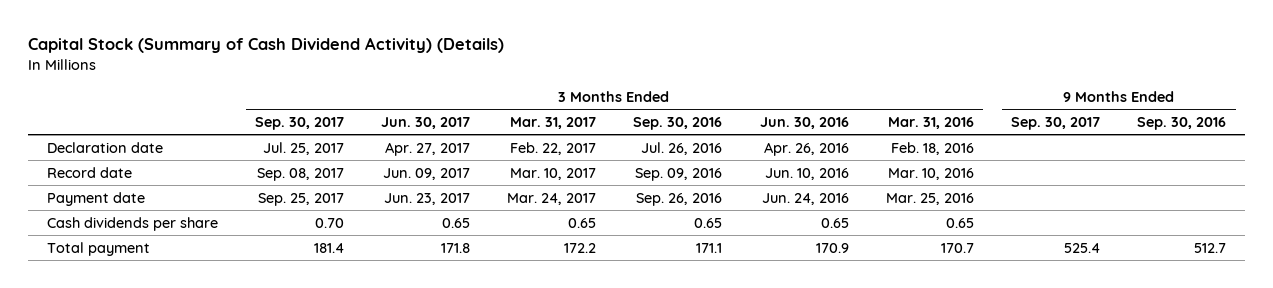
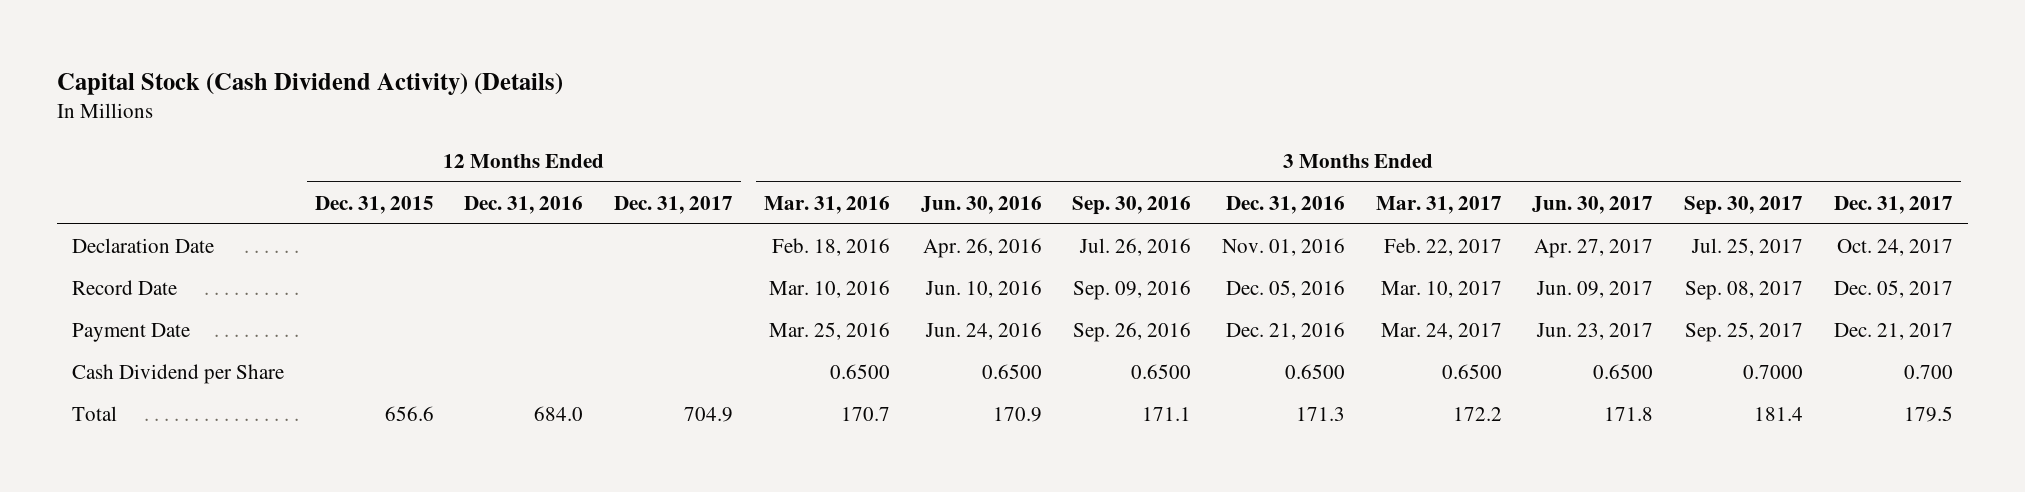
- Capital Stock (Summary of Cash Dividend Activity) (Details)
+ Capital Stock (Cash Dividend Activity) (Details)
- | 3 Months Ended Sep. 30, 2017 | 3 Months Ended Jun. 30, 2017 | 3 Months Ended Mar. 31, 2017 | 3 Months Ended Sep. 30, 2016 | 3 Months Ended Jun. 30, 2016 | 3 Months Ended Mar. 31, 2016 | 9 Months Ended Sep. 30, 2017 | 9 Months Ended Sep. 30, 2016
+ | 12 Months Ended Dec. 31, 2015 | 12 Months Ended Dec. 31, 2016 | 12 Months Ended Dec. 31, 2017 | 3 Months Ended Mar. 31, 2016 | 3 Months Ended Jun. 30, 2016 | 3 Months Ended Sep. 30, 2016 | 3 Months Ended Dec. 31, 2016 | 3 Months Ended Mar. 31, 2017 | 3 Months Ended Jun. 30, 2017 | 3 Months Ended Sep. 30, 2017 | 3 Months Ended Dec. 31, 2017
- Declaration date | Jul. 25, 2017 | Apr. 27, 2017 | Feb. 22, 2017 | Jul. 26, 2016 | Apr. 26, 2016 | Feb. 18, 2016 | |
- Record date | Sep. 08, 2017 | Jun. 09, 2017 | Mar. 10, 2017 | Sep. 09, 2016 | Jun. 10, 2016 | Mar. 10, 2016 | |
- Payment date | Sep. 25, 2017 | Jun. 23, 2017 | Mar. 24, 2017 | Sep. 26, 2016 | Jun. 24, 2016 | Mar. 25, 2016 | |
- Cash dividends per share | 0.70 | 0.65 | 0.65 | 0.65 | 0.65 | 0.65 | |
- Total payment | 181.4 | 171.8 | 172.2 | 171.1 | 170.9 | 170.7 | 525.4 | 512.7
+ Declaration Date | | | | Feb. 18, 2016 | Apr. 26, 2016 | Jul. 26, 2016 | Nov. 01, 2016 | Feb. 22, 2017 | Apr. 27, 2017 | Jul. 25, 2017 | Oct. 24, 2017
+ Record Date | | | | Mar. 10, 2016 | Jun. 10, 2016 | Sep. 09, 2016 | Dec. 05, 2016 | Mar. 10, 2017 | Jun. 09, 2017 | Sep. 08, 2017 | Dec. 05, 2017
+ Payment Date | | | | Mar. 25, 2016 | Jun. 24, 2016 | Sep. 26, 2016 | Dec. 21, 2016 | Mar. 24, 2017 | Jun. 23, 2017 | Sep. 25, 2017 | Dec. 21, 2017
+ Cash Dividend per Share | | | | 0.6500 | 0.6500 | 0.6500 | 0.6500 | 0.6500 | 0.6500 | 0.7000 | 0.700
+ Total | 656.6 | 684.0 | 704.9 | 170.7 | 170.9 | 171.1 | 171.3 | 172.2 | 171.8 | 181.4 | 179.5

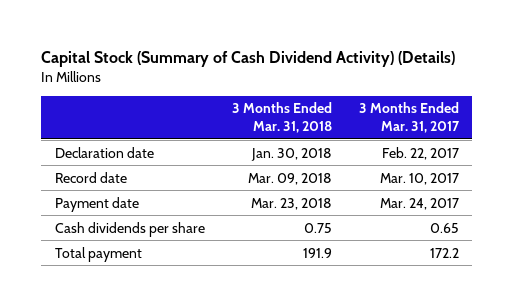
- Capital Stock (Cash Dividend Activity) (Details)
+ Capital Stock (Summary of Cash Dividend Activity) (Details)
- | 12 Months Ended Dec. 31, 2015 | 12 Months Ended Dec. 31, 2016 | 12 Months Ended Dec. 31, 2017 | 3 Months Ended Mar. 31, 2016 | 3 Months Ended Jun. 30, 2016 | 3 Months Ended Sep. 30, 2016 | 3 Months Ended Dec. 31, 2016 | 3 Months Ended Mar. 31, 2017 | 3 Months Ended Jun. 30, 2017 | 3 Months Ended Sep. 30, 2017 | 3 Months Ended Dec. 31, 2017
+ | 3 Months Ended Mar. 31, 2018 | 3 Months Ended Mar. 31, 2017
- Declaration Date | | | | Feb. 18, 2016 | Apr. 26, 2016 | Jul. 26, 2016 | Nov. 01, 2016 | Feb. 22, 2017 | Apr. 27, 2017 | Jul. 25, 2017 | Oct. 24, 2017
- Record Date | | | | Mar. 10, 2016 | Jun. 10, 2016 | Sep. 09, 2016 | Dec. 05, 2016 | Mar. 10, 2017 | Jun. 09, 2017 | Sep. 08, 2017 | Dec. 05, 2017
- Payment Date | | | | Mar. 25, 2016 | Jun. 24, 2016 | Sep. 26, 2016 | Dec. 21, 2016 | Mar. 24, 2017 | Jun. 23, 2017 | Sep. 25, 2017 | Dec. 21, 2017
- Cash Dividend per Share | | | | 0.6500 | 0.6500 | 0.6500 | 0.6500 | 0.6500 | 0.6500 | 0.7000 | 0.700
- Total | 656.6 | 684.0 | 704.9 | 170.7 | 170.9 | 171.1 | 171.3 | 172.2 | 171.8 | 181.4 | 179.5
+ Declaration date | Jan. 30, 2018 | Feb. 22, 2017
+ Record date | Mar. 09, 2018 | Mar. 10, 2017
+ Payment date | Mar. 23, 2018 | Mar. 24, 2017
+ Cash dividends per share | 0.75 | 0.65
+ Total payment | 191.9 | 172.2

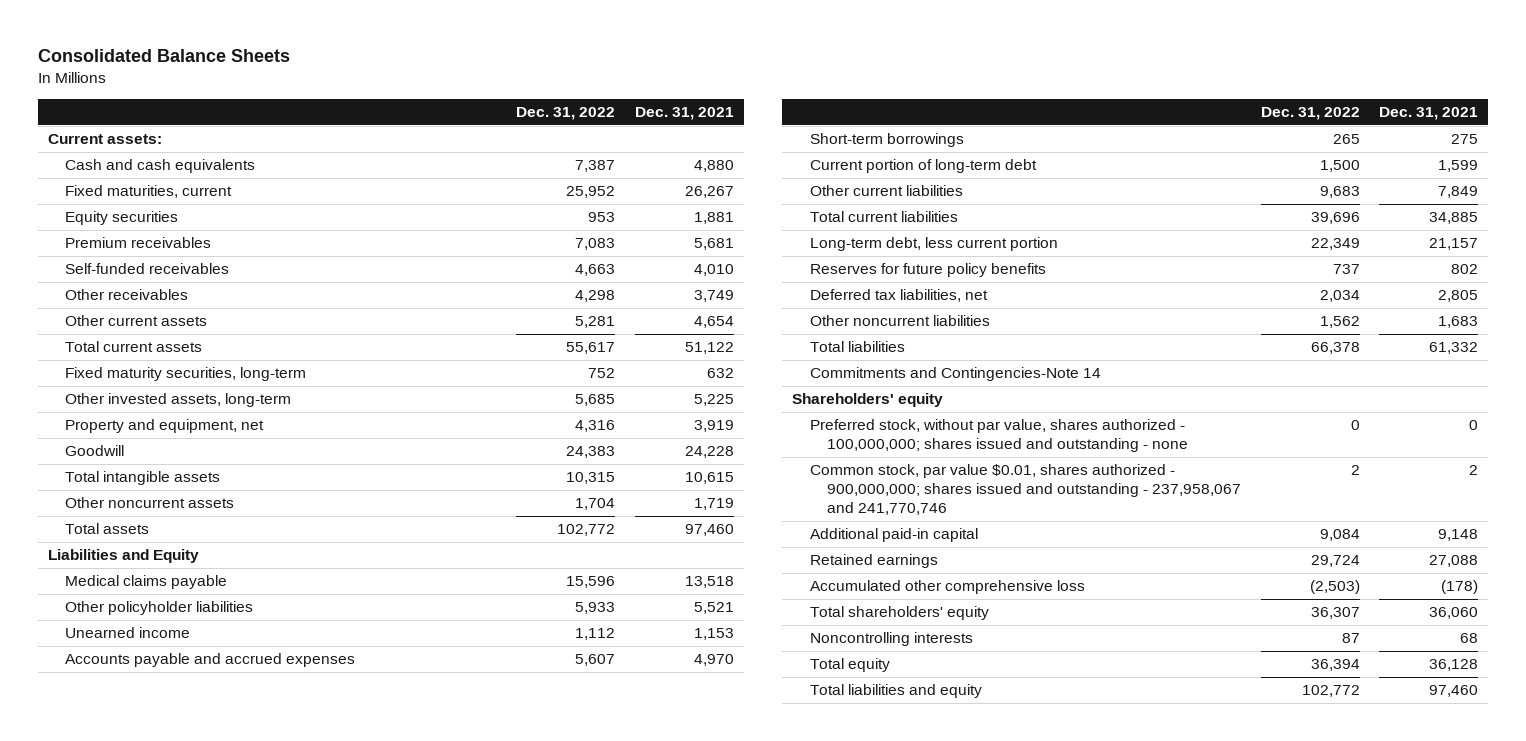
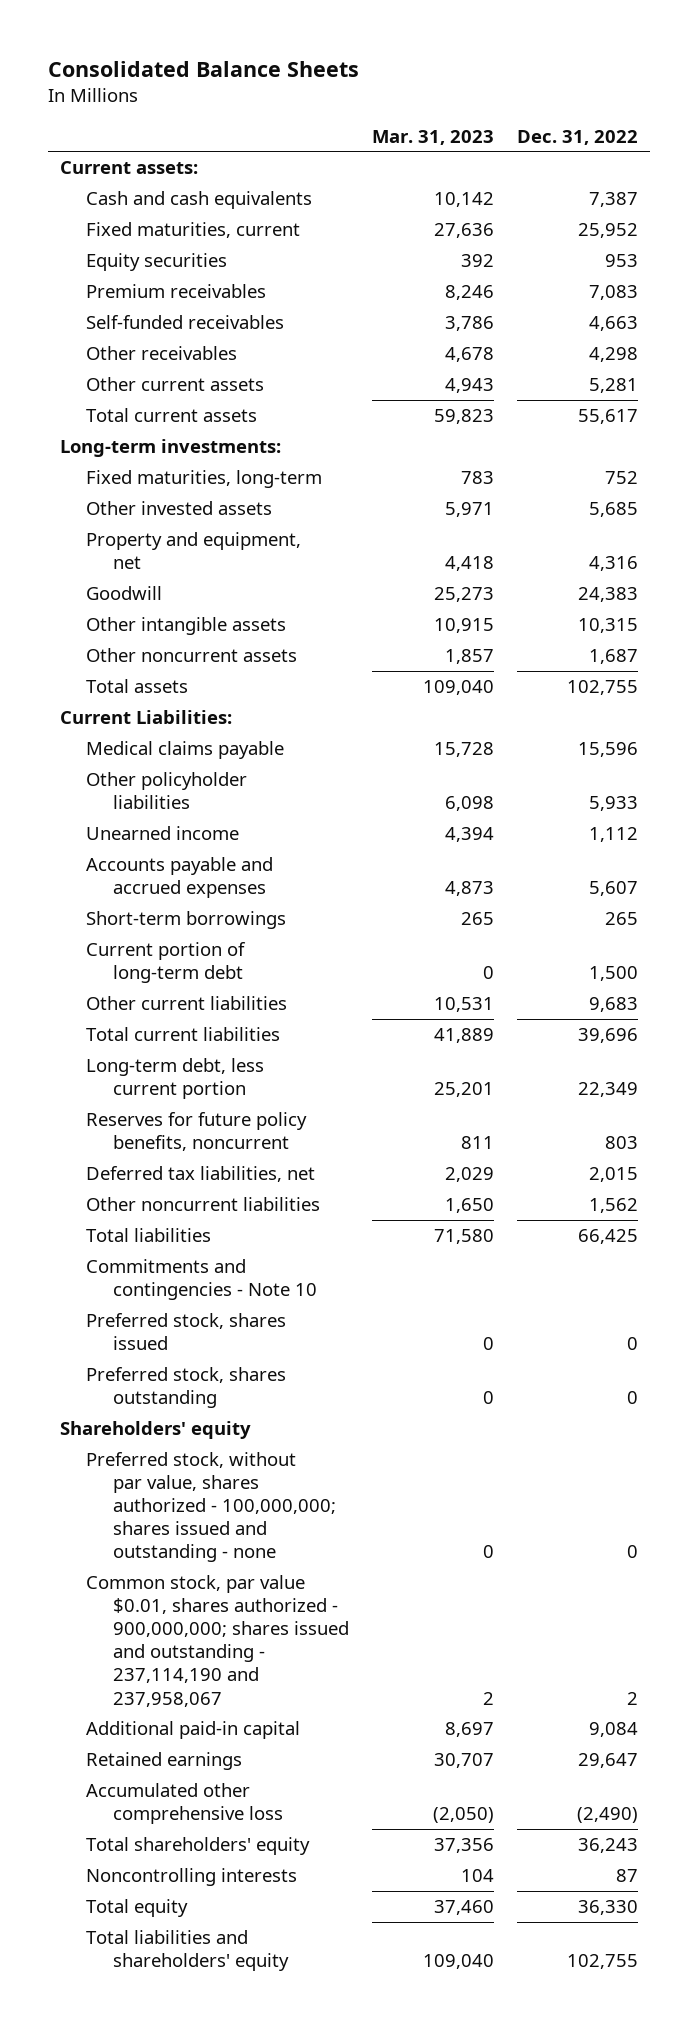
- | Dec. 31, 2022 | Dec. 31, 2021
+ | Mar. 31, 2023 | Dec. 31, 2022
- Fixed maturity securities, long-term | 752 | 632
- Other invested assets, long-term | 5,685 | 5,225
+ Long-term investments:
+ Fixed maturities, long-term | 783 | 752
+ Other invested assets | 5,971 | 5,685
- Total intangible assets | 10,315 | 10,615
- Other noncurrent assets | 1,704 | 1,719
- Total assets | 102,772 | 97,460
- Liabilities and Equity
+ Other intangible assets | 10,915 | 10,315
+ Other noncurrent assets | 1,857 | 1,687
+ Total assets | 109,040 | 102,755
+ Current Liabilities:
- Reserves for future policy benefits | 737 | 802
- Deferred tax liabilities, net | 2,034 | 2,805
+ Reserves for future policy benefits, noncurrent | 811 | 803
+ Deferred tax liabilities, net | 2,029 | 2,015
- Total liabilities | 66,378 | 61,332
- Commitments and Contingencies-Note 14
+ Total liabilities | 71,580 | 66,425
+ Commitments and contingencies - Note 10
+ Preferred stock, shares issued | 0 | 0
+ Preferred stock, shares outstanding | 0 | 0
- Common stock, par value $0.01, shares authorized - 900,000,000; shares issued and outstanding - 237,958,067 and 241,770,746 | 2 | 2
+ Common stock, par value $0.01, shares authorized - 900,000,000; shares issued and outstanding - 237,114,190 and 237,958,067 | 2 | 2
- Retained earnings | 29,724 | 27,088
- Accumulated other comprehensive loss | (2,503) | (178)
- Total shareholders' equity | 36,307 | 36,060
+ Retained earnings | 30,707 | 29,647
+ Accumulated other comprehensive loss | (2,050) | (2,490)
+ Total shareholders' equity | 37,356 | 36,243
- Total equity | 36,394 | 36,128
- Total liabilities and equity | 102,772 | 97,460
+ Total equity | 37,460 | 36,330
+ Total liabilities and shareholders' equity | 109,040 | 102,755

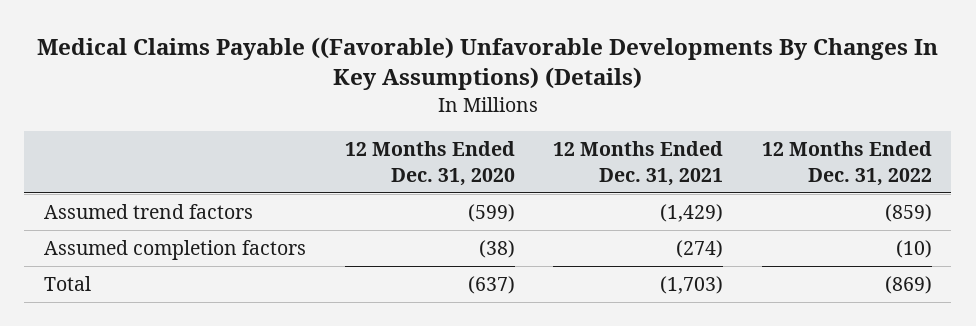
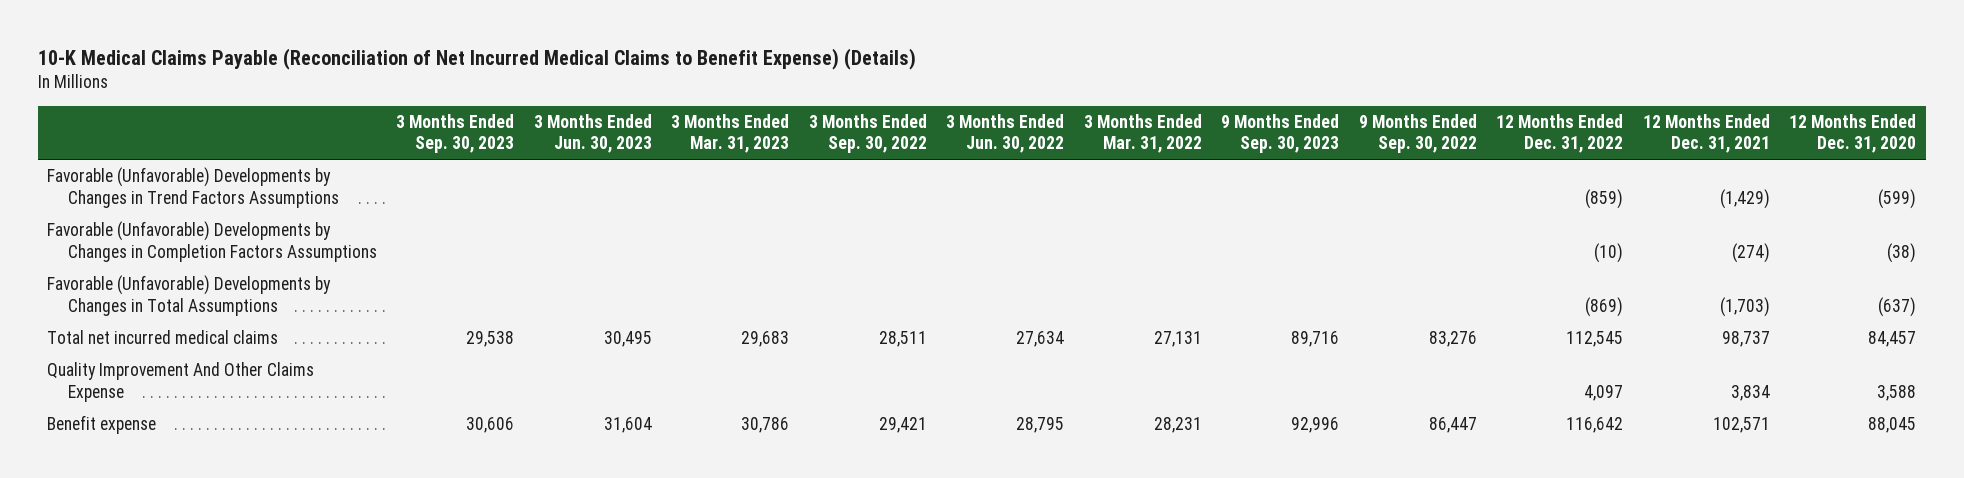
- Medical Claims Payable ((Favorable) Unfavorable Developments By Changes In Key Assumptions) (Details)
+ 10-K Medical Claims Payable (Reconciliation of Net Incurred Medical Claims to Benefit Expense) (Details)
- | 12 Months Ended Dec. 31, 2020 | 12 Months Ended Dec. 31, 2021 | 12 Months Ended Dec. 31, 2022
+ | 3 Months Ended Sep. 30, 2023 | 3 Months Ended Jun. 30, 2023 | 3 Months Ended Mar. 31, 2023 | 3 Months Ended Sep. 30, 2022 | 3 Months Ended Jun. 30, 2022 | 3 Months Ended Mar. 31, 2022 | 9 Months Ended Sep. 30, 2023 | 9 Months Ended Sep. 30, 2022 | 12 Months Ended Dec. 31, 2022 | 12 Months Ended Dec. 31, 2021 | 12 Months Ended Dec. 31, 2020
- Assumed trend factors | (599) | (1,429) | (859)
- Assumed completion factors | (38) | (274) | (10)
- Total | (637) | (1,703) | (869)
+ Favorable (Unfavorable) Developments by Changes in Trend Factors Assumptions | | | | | | | | | (859) | (1,429) | (599)
+ Favorable (Unfavorable) Developments by Changes in Completion Factors Assumptions | | | | | | | | | (10) | (274) | (38)
+ Favorable (Unfavorable) Developments by Changes in Total Assumptions | | | | | | | | | (869) | (1,703) | (637)
+ Total net incurred medical claims | 29,538 | 30,495 | 29,683 | 28,511 | 27,634 | 27,131 | 89,716 | 83,276 | 112,545 | 98,737 | 84,457
+ Quality Improvement And Other Claims Expense | | | | | | | | | 4,097 | 3,834 | 3,588
+ Benefit expense | 30,606 | 31,604 | 30,786 | 29,421 | 28,795 | 28,231 | 92,996 | 86,447 | 116,642 | 102,571 | 88,045

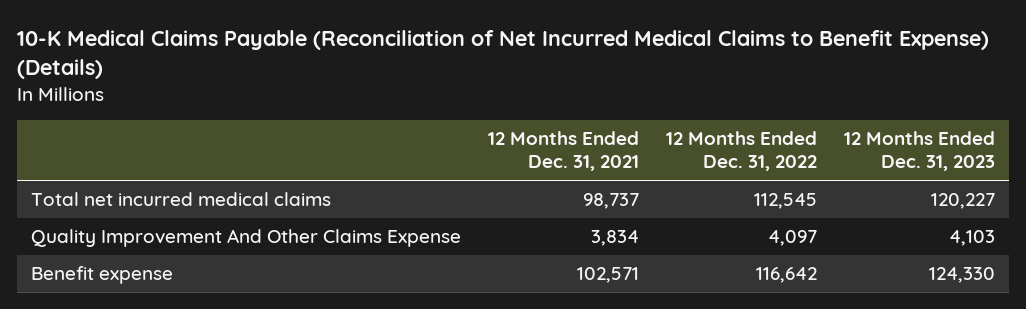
- | 3 Months Ended Sep. 30, 2023 | 3 Months Ended Jun. 30, 2023 | 3 Months Ended Mar. 31, 2023 | 3 Months Ended Sep. 30, 2022 | 3 Months Ended Jun. 30, 2022 | 3 Months Ended Mar. 31, 2022 | 9 Months Ended Sep. 30, 2023 | 9 Months Ended Sep. 30, 2022 | 12 Months Ended Dec. 31, 2022 | 12 Months Ended Dec. 31, 2021 | 12 Months Ended Dec. 31, 2020
+ | 12 Months Ended Dec. 31, 2021 | 12 Months Ended Dec. 31, 2022 | 12 Months Ended Dec. 31, 2023
- Favorable (Unfavorable) Developments by Changes in Trend Factors Assumptions | | | | | | | | | (859) | (1,429) | (599)
- Favorable (Unfavorable) Developments by Changes in Completion Factors Assumptions | | | | | | | | | (10) | (274) | (38)
- Favorable (Unfavorable) Developments by Changes in Total Assumptions | | | | | | | | | (869) | (1,703) | (637)

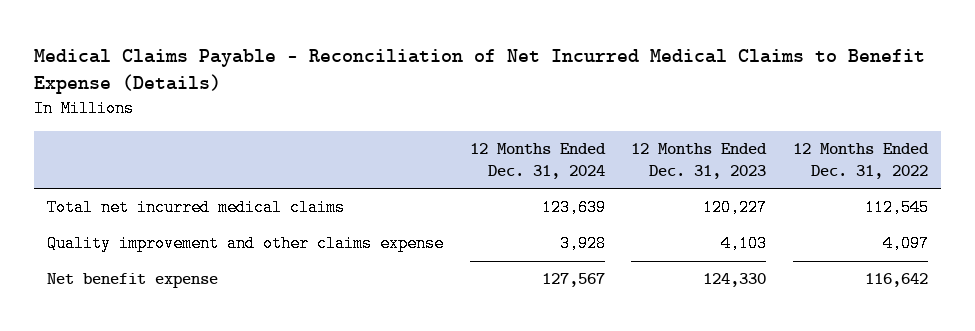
- 10-K Medical Claims Payable (Reconciliation of Net Incurred Medical Claims to Benefit Expense) (Details)
+ Medical Claims Payable - Reconciliation of Net Incurred Medical Claims to Benefit Expense (Details)
- | 12 Months Ended Dec. 31, 2021 | 12 Months Ended Dec. 31, 2022 | 12 Months Ended Dec. 31, 2023
+ | 12 Months Ended Dec. 31, 2024 | 12 Months Ended Dec. 31, 2023 | 12 Months Ended Dec. 31, 2022
- Quality Improvement And Other Claims Expense | 3,834 | 4,097 | 4,103
- Benefit expense | 102,571 | 116,642 | 124,330
+ Quality improvement and other claims expense | 3,928 | 4,103 | 4,097
+ Net benefit expense | 127,567 | 124,330 | 116,642

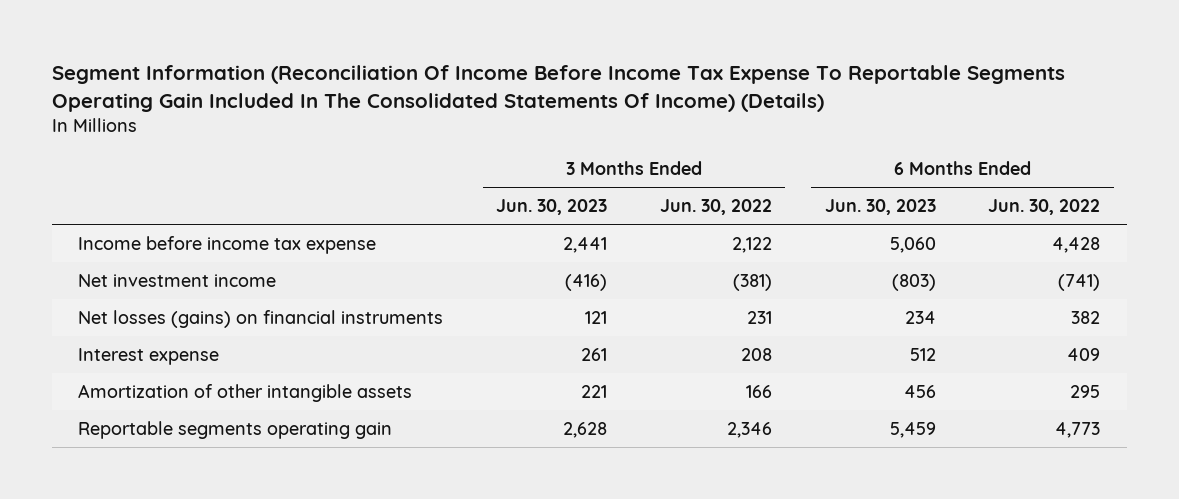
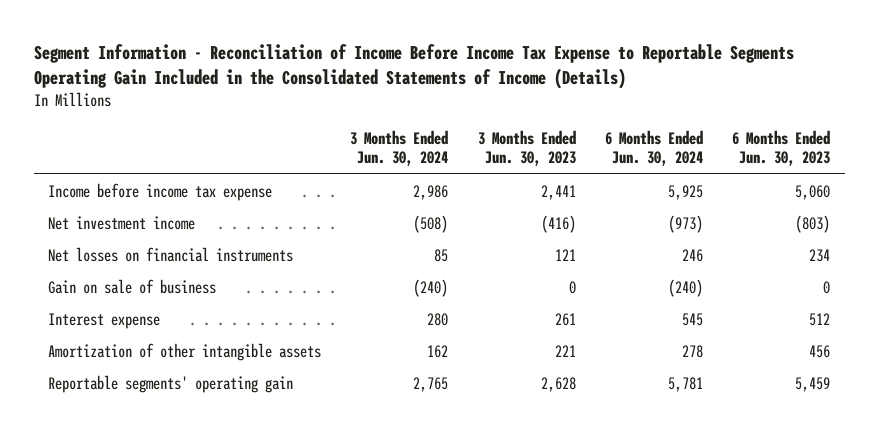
- Segment Information (Reconciliation Of Income Before Income Tax Expense To Reportable Segments Operating Gain Included In The Consolidated Statements Of Income) (Details)
+ Segment Information - Reconciliation of Income Before Income Tax Expense to Reportable Segments Operating Gain Included in the Consolidated Statements of Income (Details)
- | 3 Months Ended Jun. 30, 2023 | 3 Months Ended Jun. 30, 2022 | 6 Months Ended Jun. 30, 2023 | 6 Months Ended Jun. 30, 2022
+ | 3 Months Ended Jun. 30, 2024 | 3 Months Ended Jun. 30, 2023 | 6 Months Ended Jun. 30, 2024 | 6 Months Ended Jun. 30, 2023
- Net losses (gains) on financial instruments | 121 | 231 | 234 | 382
+ Net losses on financial instruments | 85 | 121 | 246 | 234
+ Gain on sale of business | (240) | 0 | (240) | 0
- Reportable segments operating gain | 2,628 | 2,346 | 5,459 | 4,773
+ Reportable segments' operating gain | 2,765 | 2,628 | 5,781 | 5,459

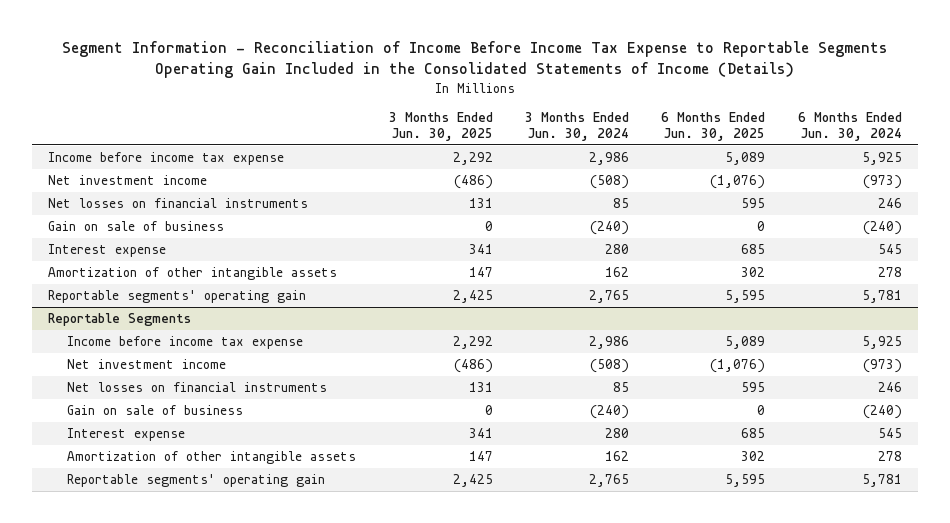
- | 3 Months Ended Jun. 30, 2024 | 3 Months Ended Jun. 30, 2023 | 6 Months Ended Jun. 30, 2024 | 6 Months Ended Jun. 30, 2023
+ | 3 Months Ended Jun. 30, 2025 | 3 Months Ended Jun. 30, 2024 | 6 Months Ended Jun. 30, 2025 | 6 Months Ended Jun. 30, 2024
+ Reportable Segments
+ Income before income tax expense | 2,292 | 2,986 | 5,089 | 5,925
+ Net investment income | (486) | (508) | (1,076) | (973)
+ Net losses on financial instruments | 131 | 85 | 595 | 246
+ Gain on sale of business | 0 | (240) | 0 | (240)
+ Interest expense | 341 | 280 | 685 | 545
+ Amortization of other intangible assets | 147 | 162 | 302 | 278
+ Reportable segments' operating gain | 2,425 | 2,765 | 5,595 | 5,781

